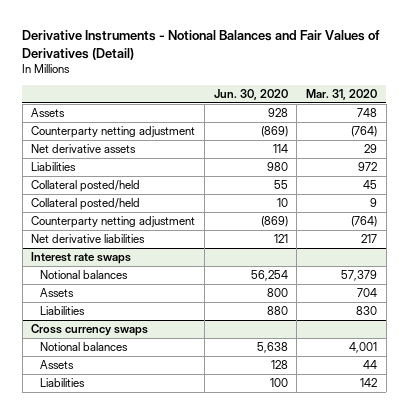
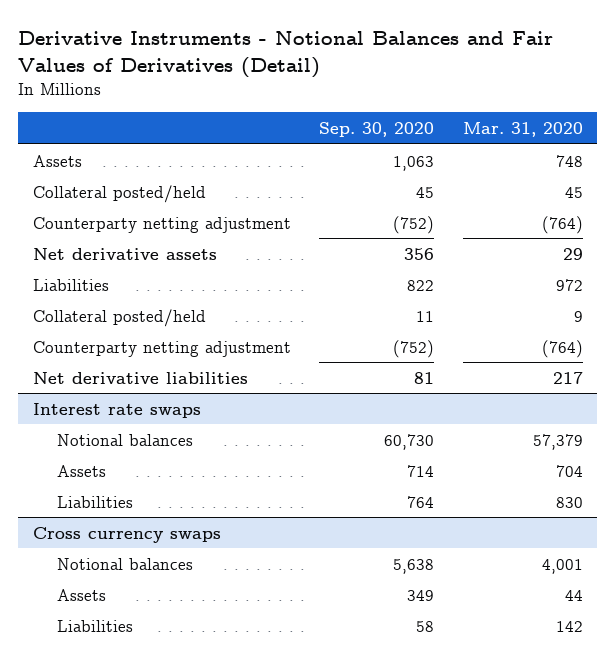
- | Jun. 30, 2020 | Mar. 31, 2020
+ | Sep. 30, 2020 | Mar. 31, 2020
moved up: Collateral posted/held | 45 | 45

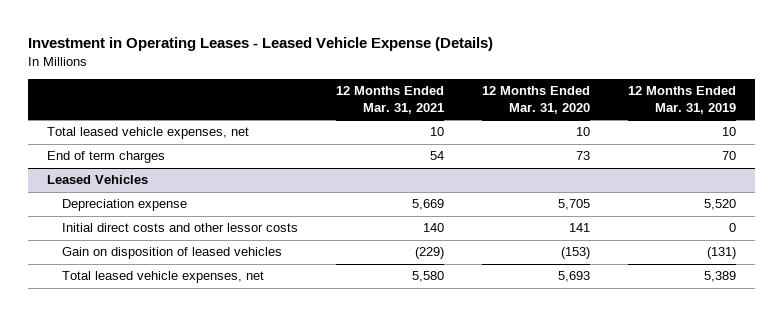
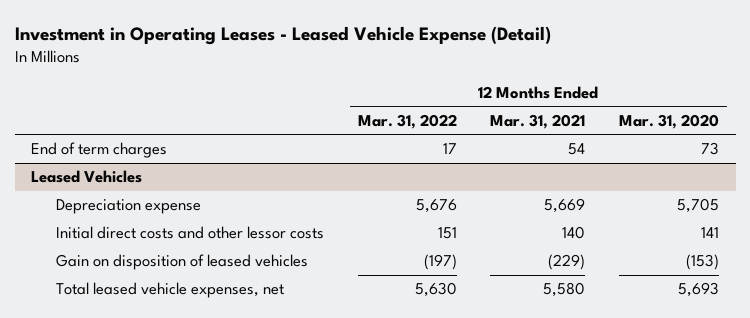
- Investment in Operating Leases - Leased Vehicle Expense (Details)
+ Investment in Operating Leases - Leased Vehicle Expense (Detail)
- | 12 Months Ended Mar. 31, 2021 | 12 Months Ended Mar. 31, 2020 | 12 Months Ended Mar. 31, 2019
+ | 12 Months Ended Mar. 31, 2022 | 12 Months Ended Mar. 31, 2021 | 12 Months Ended Mar. 31, 2020
- Total leased vehicle expenses, net | 10 | 10 | 10

